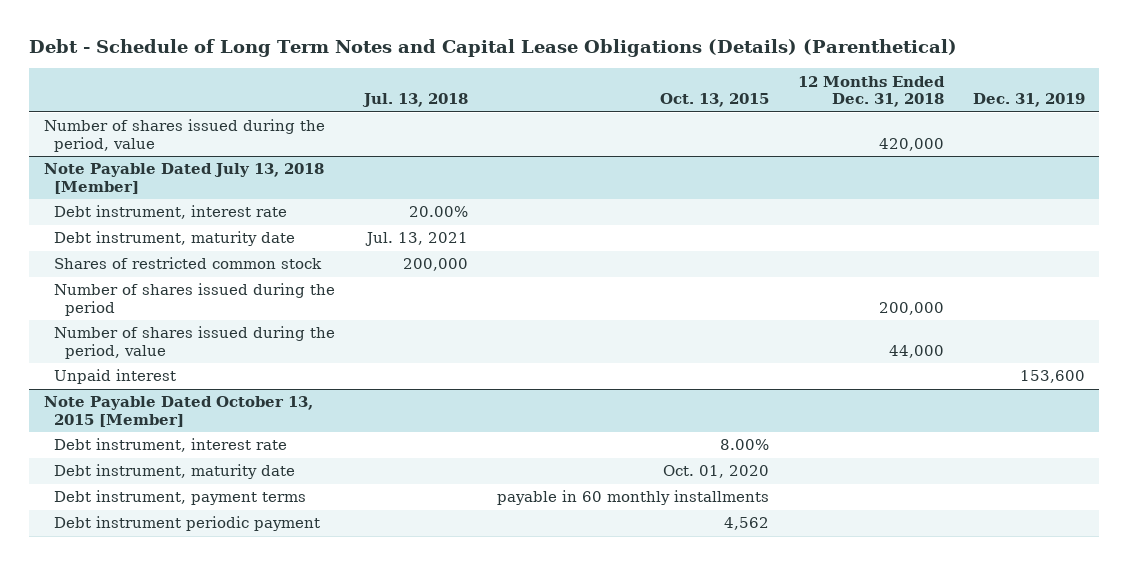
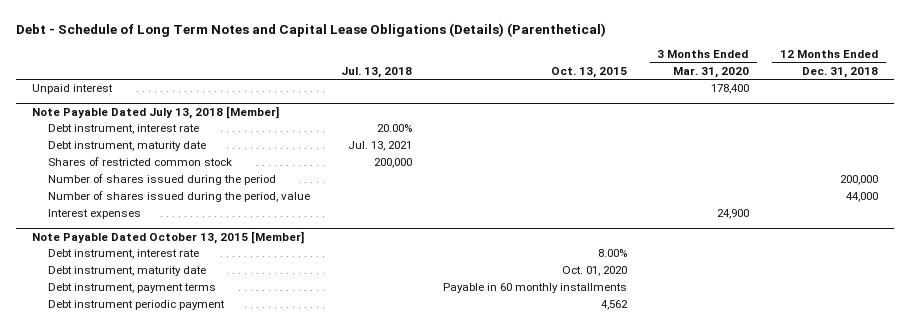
- | Jul. 13, 2018 | Oct. 13, 2015 | 12 Months Ended Dec. 31, 2018 | Dec. 31, 2019
+ | Jul. 13, 2018 | Oct. 13, 2015 | 3 Months Ended Mar. 31, 2020 | 12 Months Ended Dec. 31, 2018
- Number of shares issued during the period, value | | | 420,000 |
+ Unpaid interest | | | 178,400 |
@ Note Payable Dated July 13, 2018 [Member]
- Unpaid interest | | | | 153,600
+ Interest expenses | | | 24,900 |
@ Note Payable Dated October 13, 2015 [Member]
- Debt instrument, payment terms | | payable in 60 monthly installments | |
+ Debt instrument, payment terms | | Payable in 60 monthly installments | |

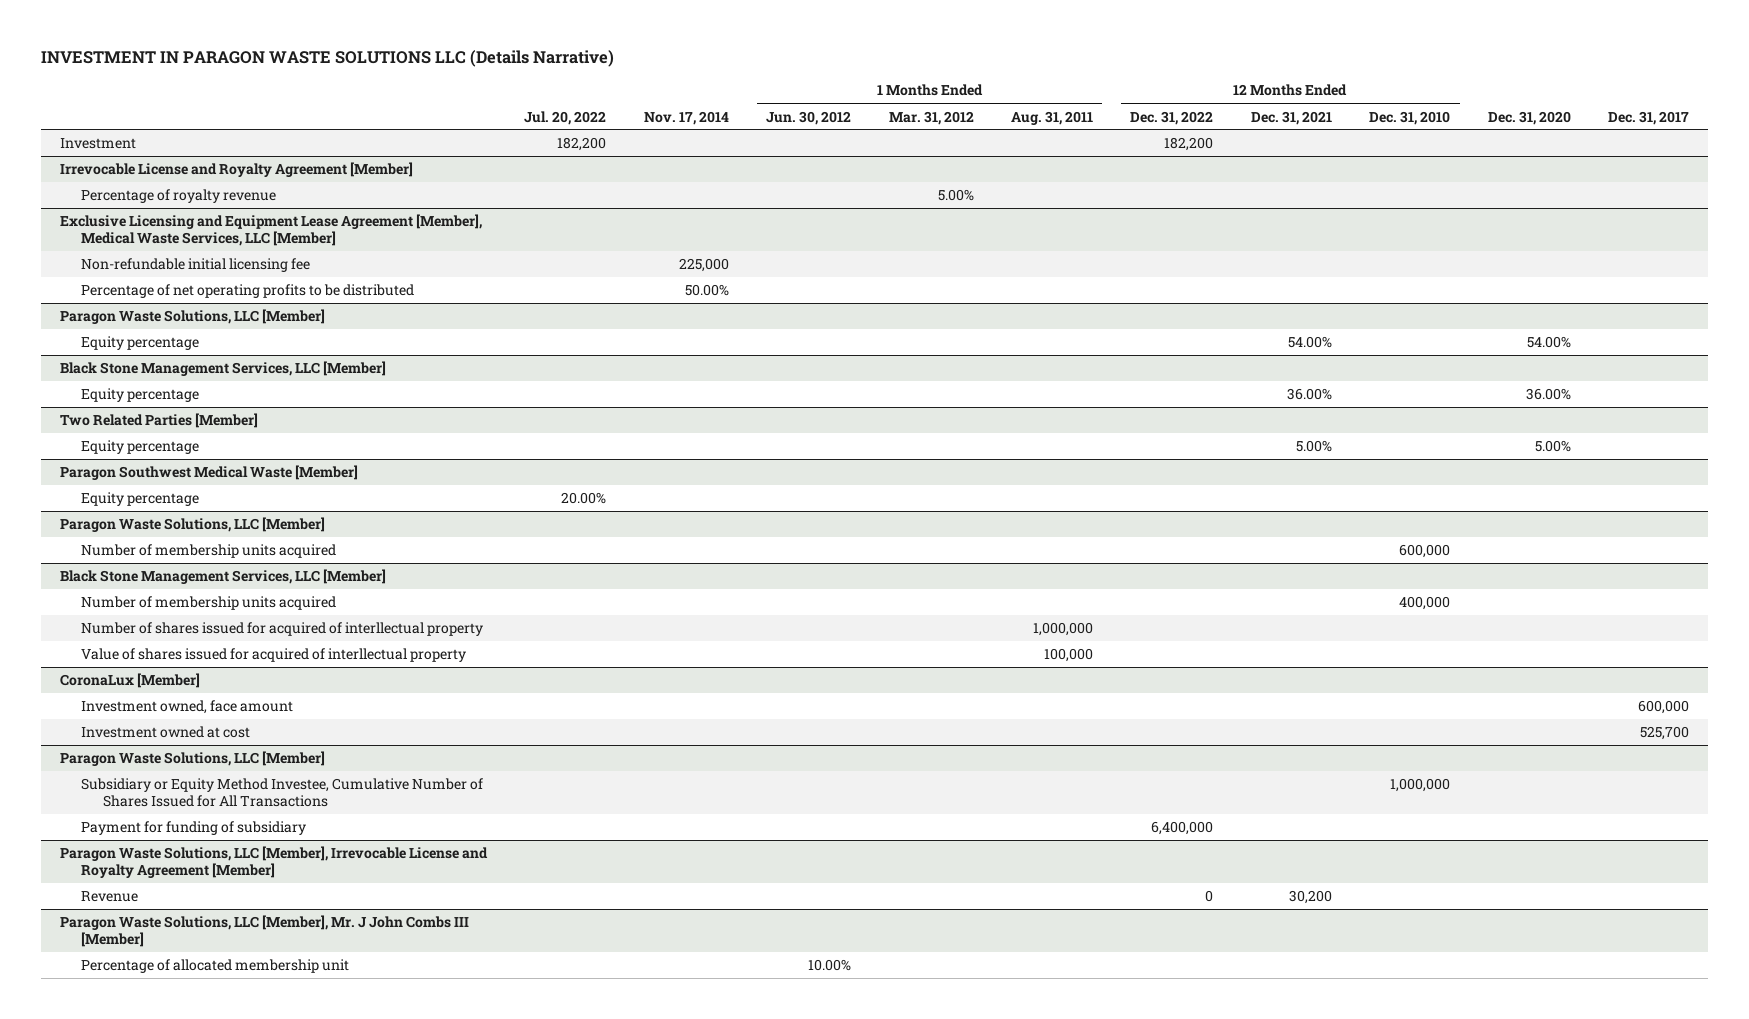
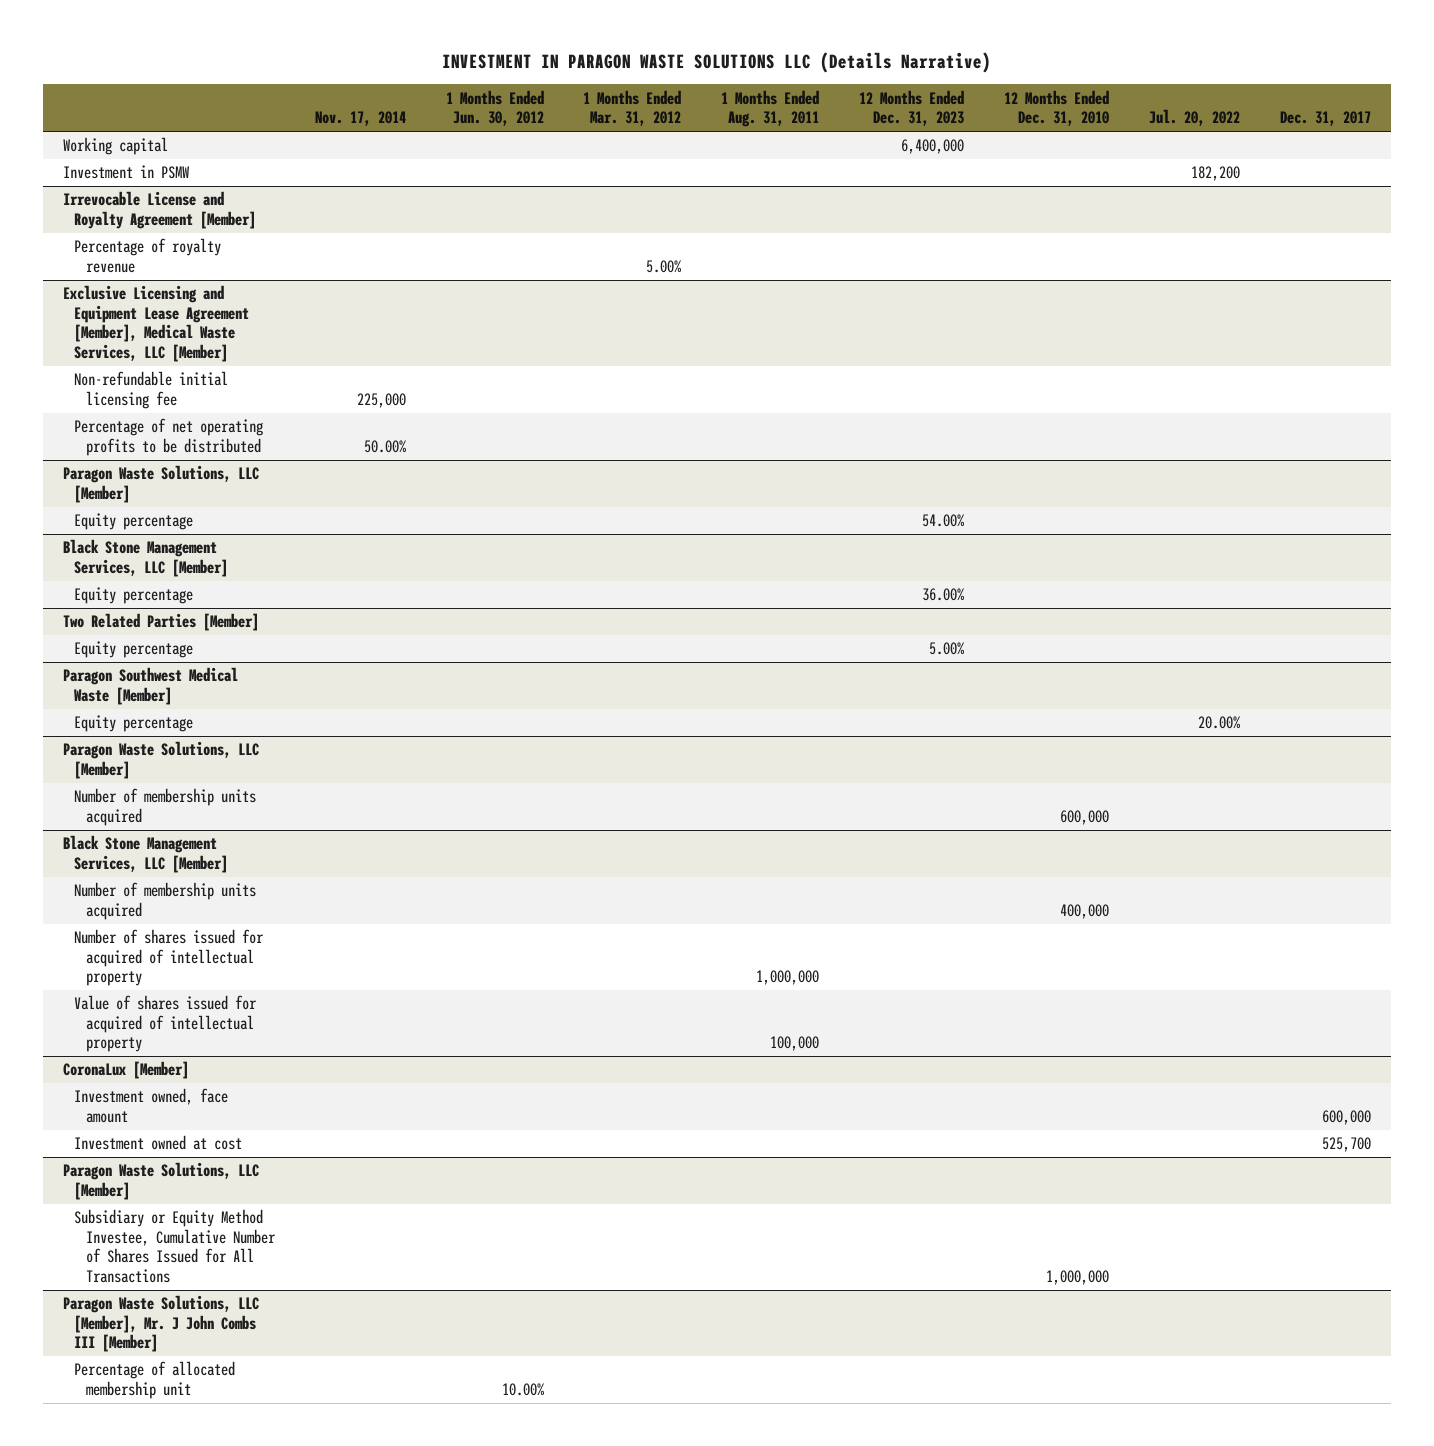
- | Jul. 20, 2022 | Nov. 17, 2014 | 1 Months Ended Jun. 30, 2012 | 1 Months Ended Mar. 31, 2012 | 1 Months Ended Aug. 31, 2011 | 12 Months Ended Dec. 31, 2022 | 12 Months Ended Dec. 31, 2021 | 12 Months Ended Dec. 31, 2010 | Dec. 31, 2020 | Dec. 31, 2017
+ | Nov. 17, 2014 | 1 Months Ended Jun. 30, 2012 | 1 Months Ended Mar. 31, 2012 | 1 Months Ended Aug. 31, 2011 | 12 Months Ended Dec. 31, 2023 | 12 Months Ended Dec. 31, 2010 | Jul. 20, 2022 | Dec. 31, 2017
- Investment | 182,200 | | | | | 182,200 | | | |
+ Working capital | | | | | 6,400,000 | | |
+ Investment in PSMW | | | | | | | 182,200 |
@ Black Stone Management Services, LLC [Member]
- Number of shares issued for acquired of interllectual property | | | | | 1,000,000 | | | | |
- Value of shares issued for acquired of interllectual property | | | | | 100,000 | | | | |
+ Number of shares issued for acquired of intellectual property | | | | 1,000,000 | | | |
+ Value of shares issued for acquired of intellectual property | | | | 100,000 | | | |
@ Paragon Waste Solutions, LLC [Member]
- Payment for funding of subsidiary | | | | | | 6,400,000 | | | |
- Paragon Waste Solutions, LLC [Member], Irrevocable License and Royalty Agreement [Member]
- Revenue | | | | | | 0 | 30,200 | | |

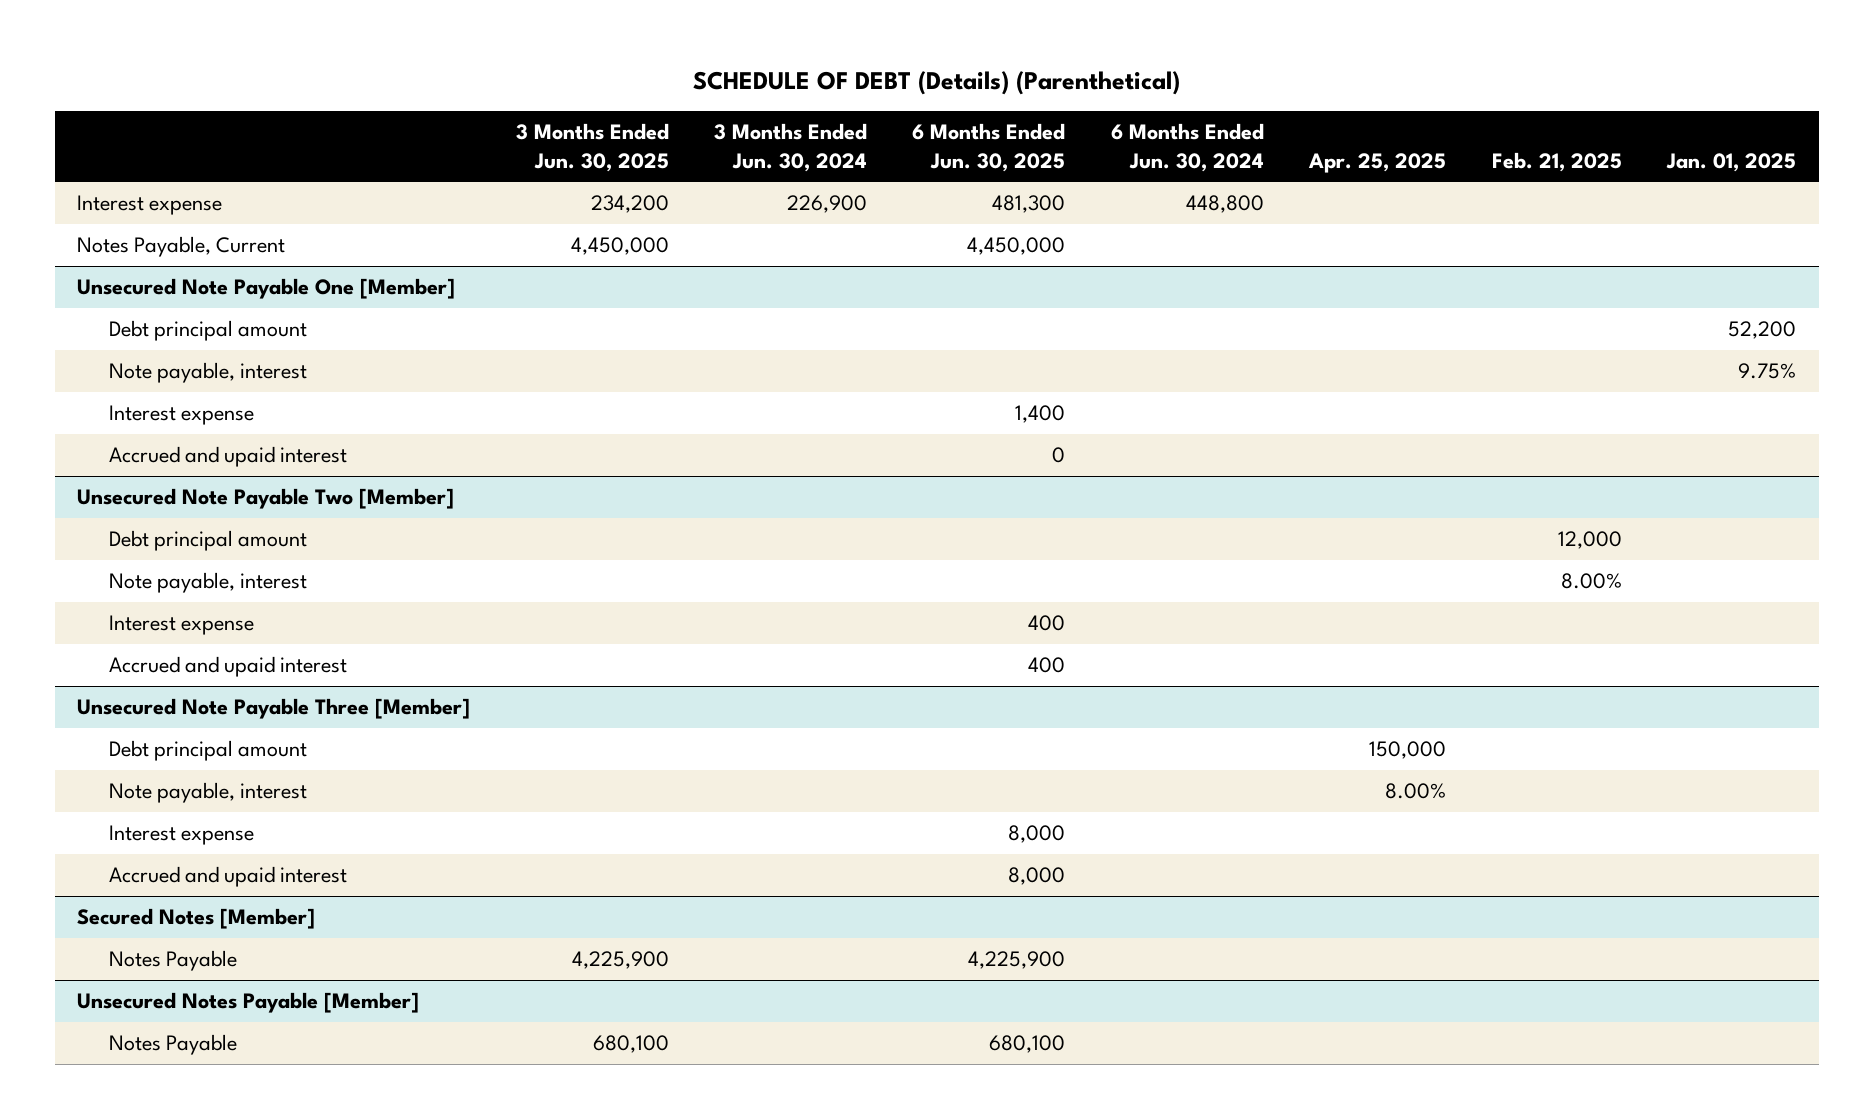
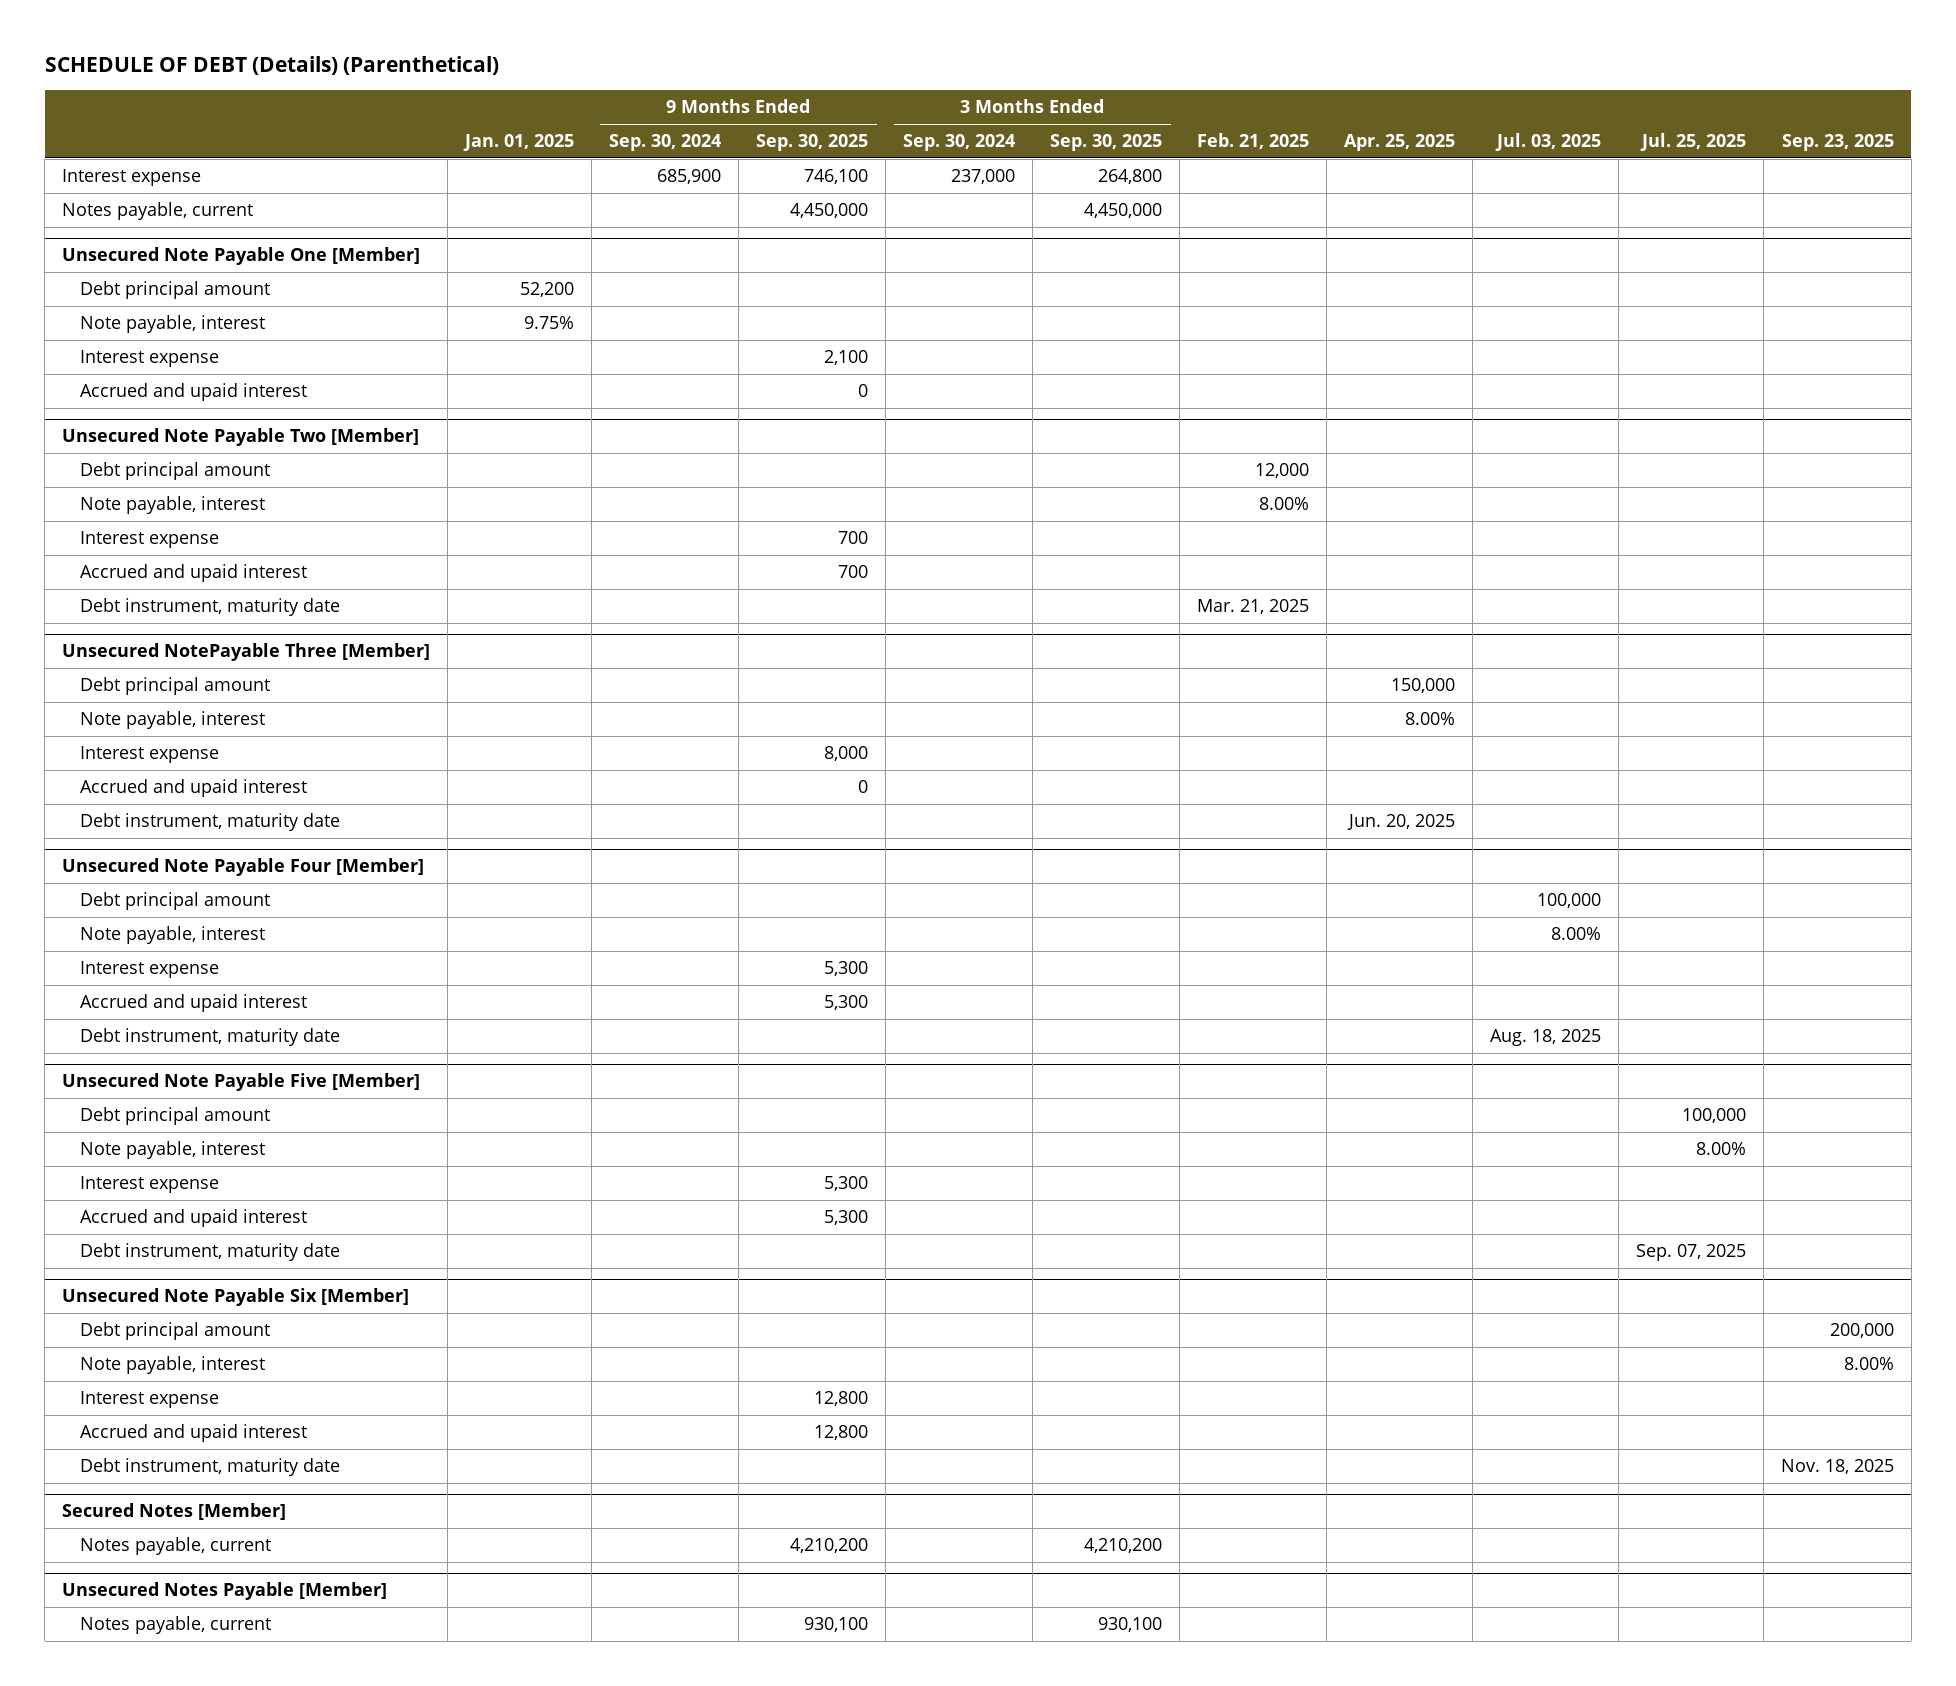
- | 3 Months Ended Jun. 30, 2025 | 3 Months Ended Jun. 30, 2024 | 6 Months Ended Jun. 30, 2025 | 6 Months Ended Jun. 30, 2024 | Apr. 25, 2025 | Feb. 21, 2025 | Jan. 01, 2025
+ | Jan. 01, 2025 | 9 Months Ended Sep. 30, 2024 | 9 Months Ended Sep. 30, 2025 | 3 Months Ended Sep. 30, 2024 | 3 Months Ended Sep. 30, 2025 | Feb. 21, 2025 | Apr. 25, 2025 | Jul. 03, 2025 | Jul. 25, 2025 | Sep. 23, 2025
- Notes Payable, Current | 4,450,000 | | 4,450,000 | | | |
+ Notes payable, current | | | 4,450,000 | | 4,450,000 | | | | |
- Unsecured Note Payable Three [Member]
@ Unsecured Note Payable Two [Member]
+ Debt instrument, maturity date | | | | | | Mar. 21, 2025 | | | |
+ Unsecured NotePayable Three [Member]
+ Debt instrument, maturity date | | | | | | | Jun. 20, 2025 | | |
+ Unsecured Note Payable Four [Member]
+ Debt principal amount | | | | | | | | 100,000 | |
+ Note payable, interest | | | | | | | | 8.00% | |
+ Interest expense | | | 5,300 | | | | | | |
+ Accrued and upaid interest | | | 5,300 | | | | | | |
+ Debt instrument, maturity date | | | | | | | | Aug. 18, 2025 | |
+ Unsecured Note Payable Five [Member]
+ Debt principal amount | | | | | | | | | 100,000 |
+ Note payable, interest | | | | | | | | | 8.00% |
+ Interest expense | | | 5,300 | | | | | | |
+ Accrued and upaid interest | | | 5,300 | | | | | | |
+ Debt instrument, maturity date | | | | | | | | | Sep. 07, 2025 |
+ Unsecured Note Payable Six [Member]
+ Debt principal amount | | | | | | | | | | 200,000
+ Note payable, interest | | | | | | | | | | 8.00%
+ Interest expense | | | 12,800 | | | | | | |
+ Accrued and upaid interest | | | 12,800 | | | | | | |
+ Debt instrument, maturity date | | | | | | | | | | Nov. 18, 2025
@ Secured Notes [Member]
- Notes Payable | 4,225,900 | | 4,225,900 | | | |
+ Notes payable, current | | | 4,210,200 | | 4,210,200 | | | | |
@ Unsecured Notes Payable [Member]
- Notes Payable | 680,100 | | 680,100 | | | |
+ Notes payable, current | | | 930,100 | | 930,100 | | | | |

